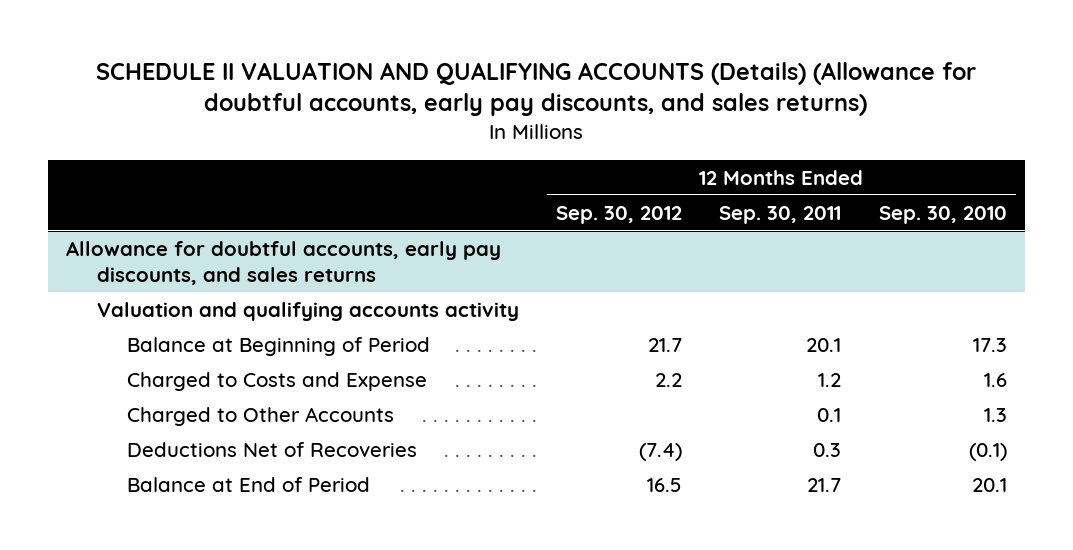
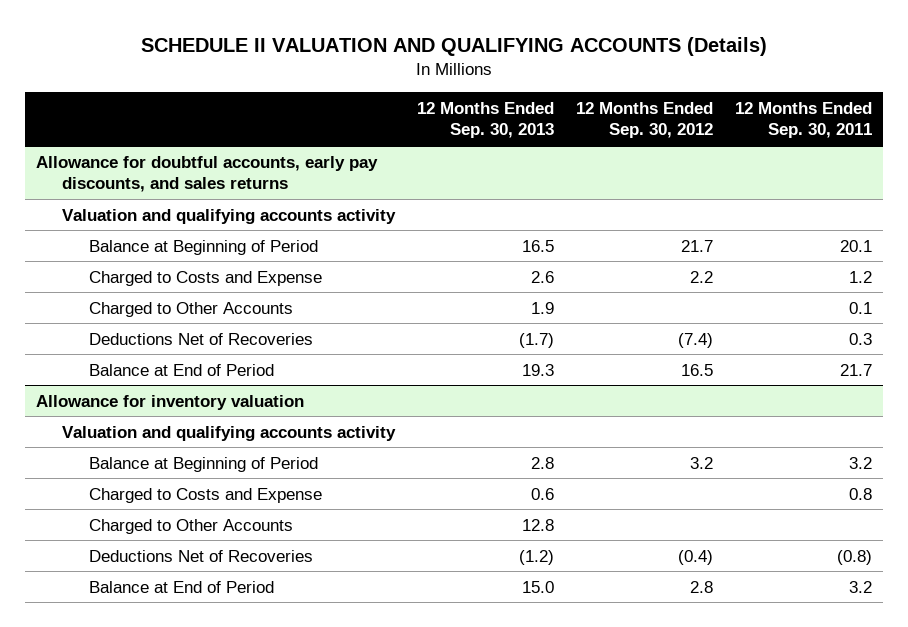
- SCHEDULE II VALUATION AND QUALIFYING ACCOUNTS (Details) (Allowance for doubtful accounts, early pay discounts, and sales returns)
+ SCHEDULE II VALUATION AND QUALIFYING ACCOUNTS (Details)
- | 12 Months Ended Sep. 30, 2012 | 12 Months Ended Sep. 30, 2011 | 12 Months Ended Sep. 30, 2010
+ | 12 Months Ended Sep. 30, 2013 | 12 Months Ended Sep. 30, 2012 | 12 Months Ended Sep. 30, 2011
+ Allowance for inventory valuation
+ Valuation and qualifying accounts activity
+ Balance at Beginning of Period | 2.8 | 3.2 | 3.2
+ Charged to Costs and Expense | 0.6 | | 0.8
+ Charged to Other Accounts | 12.8 | |
+ Deductions Net of Recoveries | (1.2) | (0.4) | (0.8)
+ Balance at End of Period | 15.0 | 2.8 | 3.2

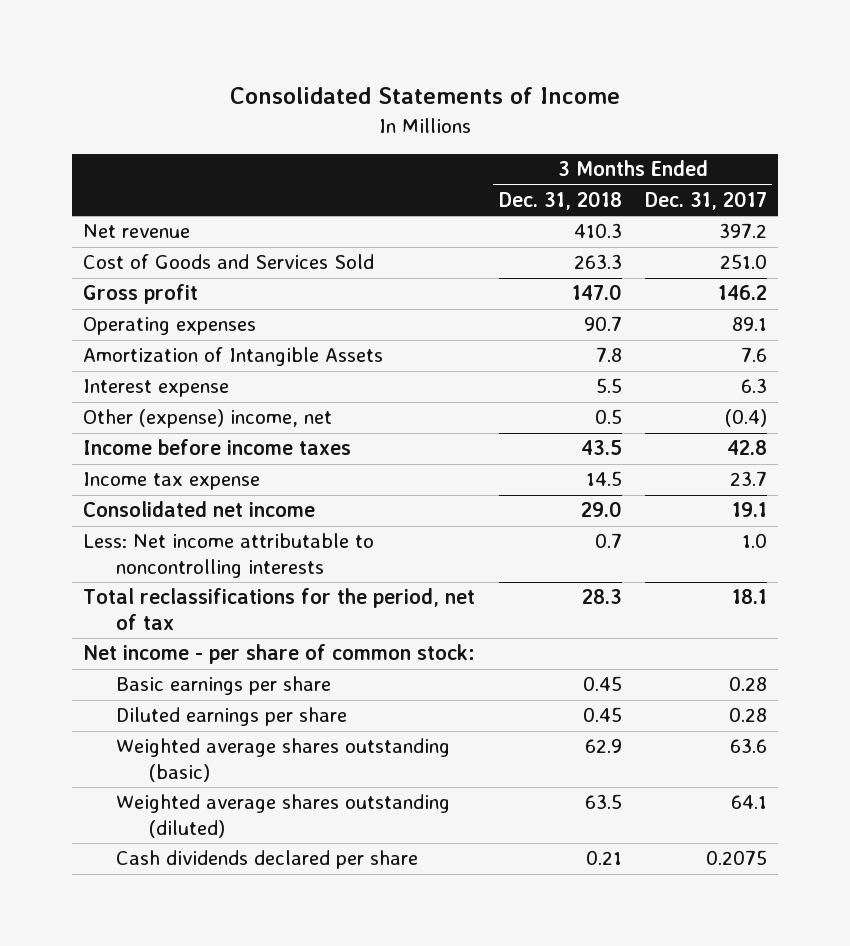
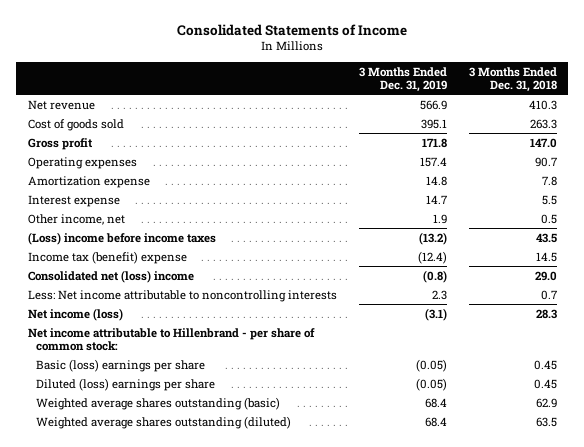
- | 3 Months Ended Dec. 31, 2018 | 3 Months Ended Dec. 31, 2017
+ | 3 Months Ended Dec. 31, 2019 | 3 Months Ended Dec. 31, 2018
- Cost of Goods and Services Sold | 263.3 | 251.0
+ Cost of goods sold | 395.1 | 263.3
- Amortization of Intangible Assets | 7.8 | 7.6
+ Amortization expense | 14.8 | 7.8
- Other (expense) income, net | 0.5 | (0.4)
- Income before income taxes | 43.5 | 42.8
- Income tax expense | 14.5 | 23.7
- Consolidated net income | 29.0 | 19.1
+ Other income, net | 1.9 | 0.5
+ (Loss) income before income taxes | (13.2) | 43.5
+ Income tax (benefit) expense | (12.4) | 14.5
+ Consolidated net (loss) income | (0.8) | 29.0
- Total reclassifications for the period, net of tax | 28.3 | 18.1
- Net income - per share of common stock:
- Basic earnings per share | 0.45 | 0.28
- Diluted earnings per share | 0.45 | 0.28
+ Net income (loss) | (3.1) | 28.3
+ Net income attributable to Hillenbrand - per share of common stock:
+ Basic (loss) earnings per share | (0.05) | 0.45
+ Diluted (loss) earnings per share | (0.05) | 0.45
- Cash dividends declared per share | 0.21 | 0.2075

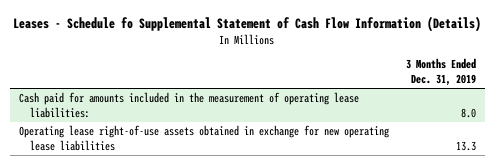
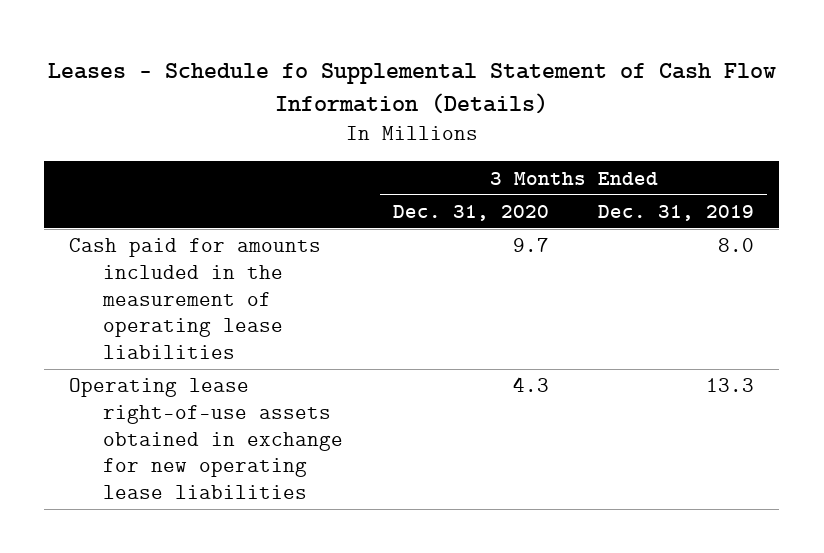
- | 3 Months Ended Dec. 31, 2019
+ | 3 Months Ended Dec. 31, 2020 | 3 Months Ended Dec. 31, 2019
- Cash paid for amounts included in the measurement of operating lease liabilities: | 8.0
+ Cash paid for amounts included in the measurement of operating lease liabilities | 9.7 | 8.0

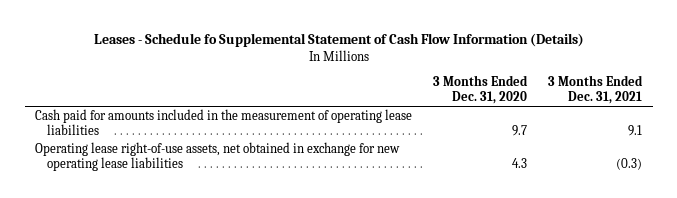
- | 3 Months Ended Dec. 31, 2020 | 3 Months Ended Dec. 31, 2019
+ | 3 Months Ended Dec. 31, 2020 | 3 Months Ended Dec. 31, 2021
- Operating lease right-of-use assets obtained in exchange for new operating lease liabilities | 4.3 | 13.3
+ Operating lease right-of-use assets, net obtained in exchange for new operating lease liabilities | 4.3 | (0.3)

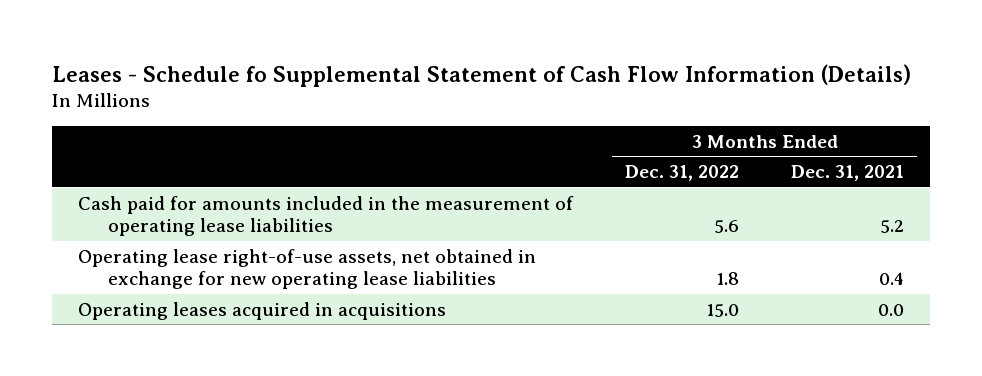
- | 3 Months Ended Dec. 31, 2020 | 3 Months Ended Dec. 31, 2021
+ | 3 Months Ended Dec. 31, 2022 | 3 Months Ended Dec. 31, 2021
- Cash paid for amounts included in the measurement of operating lease liabilities | 9.7 | 9.1
- Operating lease right-of-use assets, net obtained in exchange for new operating lease liabilities | 4.3 | (0.3)
+ Cash paid for amounts included in the measurement of operating lease liabilities | 5.6 | 5.2
+ Operating lease right-of-use assets, net obtained in exchange for new operating lease liabilities | 1.8 | 0.4
+ Operating leases acquired in acquisitions | 15.0 | 0.0

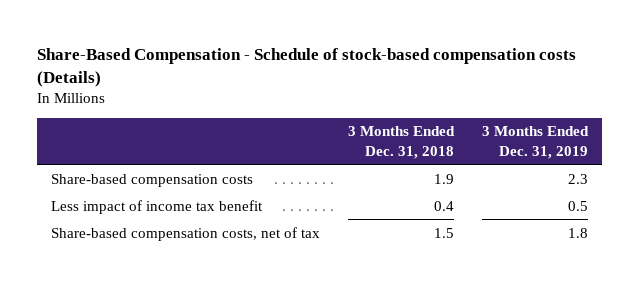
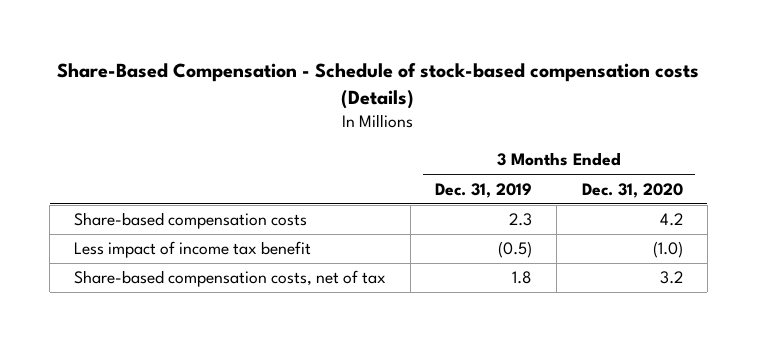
- | 3 Months Ended Dec. 31, 2018 | 3 Months Ended Dec. 31, 2019
+ | 3 Months Ended Dec. 31, 2019 | 3 Months Ended Dec. 31, 2020
- Less impact of income tax benefit | 0.4 | 0.5
+ Less impact of income tax benefit | (0.5) | (1.0)

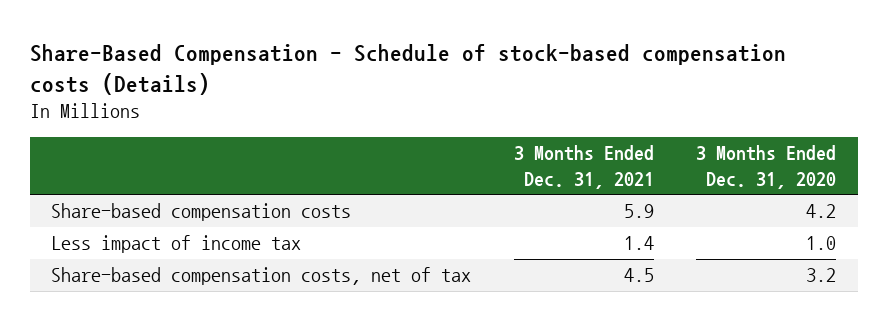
- | 3 Months Ended Dec. 31, 2019 | 3 Months Ended Dec. 31, 2020
+ | 3 Months Ended Dec. 31, 2021 | 3 Months Ended Dec. 31, 2020
- Less impact of income tax benefit | (0.5) | (1.0)
+ Less impact of income tax | 1.4 | 1.0

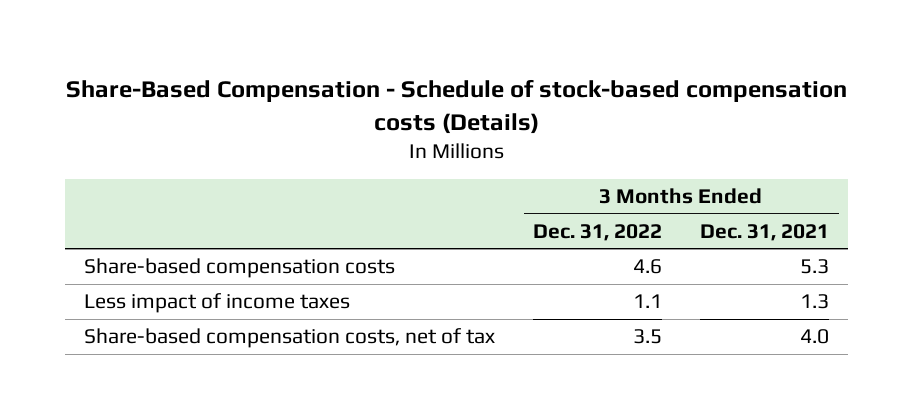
- | 3 Months Ended Dec. 31, 2021 | 3 Months Ended Dec. 31, 2020
+ | 3 Months Ended Dec. 31, 2022 | 3 Months Ended Dec. 31, 2021
- Share-based compensation costs | 5.9 | 4.2
- Less impact of income tax | 1.4 | 1.0
- Share-based compensation costs, net of tax | 4.5 | 3.2
+ Share-based compensation costs | 4.6 | 5.3
+ Less impact of income taxes | 1.1 | 1.3
+ Share-based compensation costs, net of tax | 3.5 | 4.0

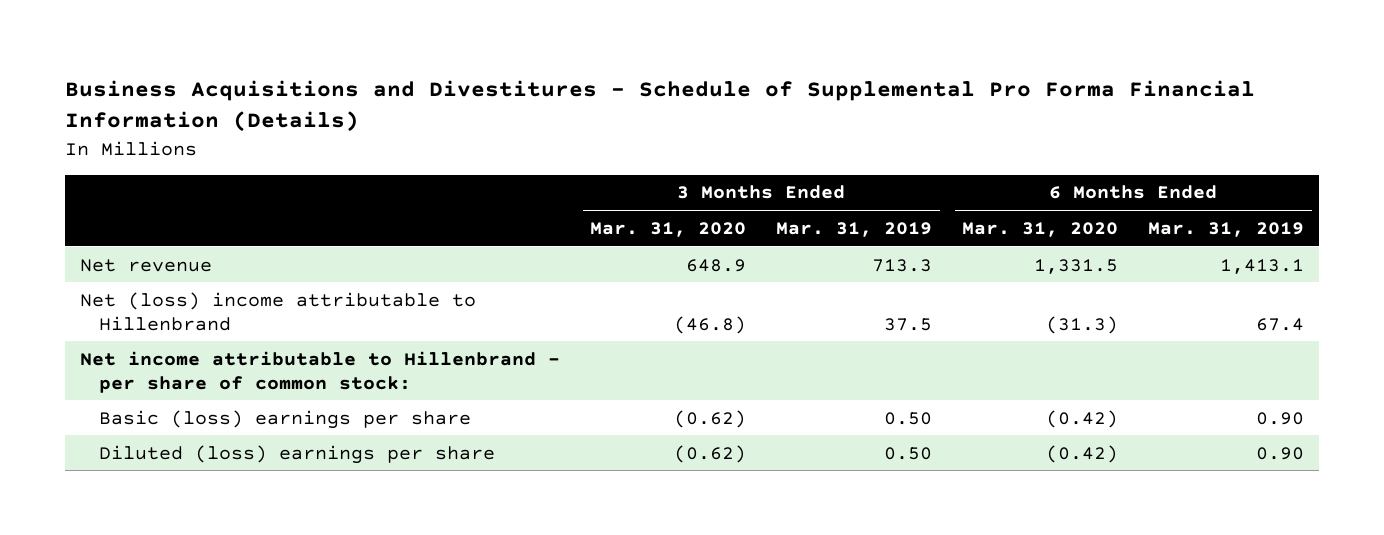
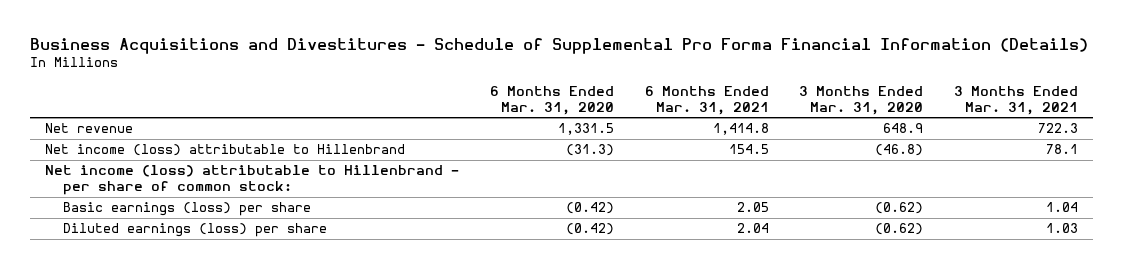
- | 3 Months Ended Mar. 31, 2020 | 3 Months Ended Mar. 31, 2019 | 6 Months Ended Mar. 31, 2020 | 6 Months Ended Mar. 31, 2019
+ | 6 Months Ended Mar. 31, 2020 | 6 Months Ended Mar. 31, 2021 | 3 Months Ended Mar. 31, 2020 | 3 Months Ended Mar. 31, 2021
- Net (loss) income attributable to Hillenbrand | (46.8) | 37.5 | (31.3) | 67.4
- Net income attributable to Hillenbrand - per share of common stock:
- Basic (loss) earnings per share | (0.62) | 0.50 | (0.42) | 0.90
- Diluted (loss) earnings per share | (0.62) | 0.50 | (0.42) | 0.90
+ Net income (loss) attributable to Hillenbrand | (31.3) | 154.5 | (46.8) | 78.1
+ Net income (loss) attributable to Hillenbrand - per share of common stock:
+ Basic earnings (loss) per share | (0.42) | 2.05 | (0.62) | 1.04
+ Diluted earnings (loss) per share | (0.42) | 2.04 | (0.62) | 1.03

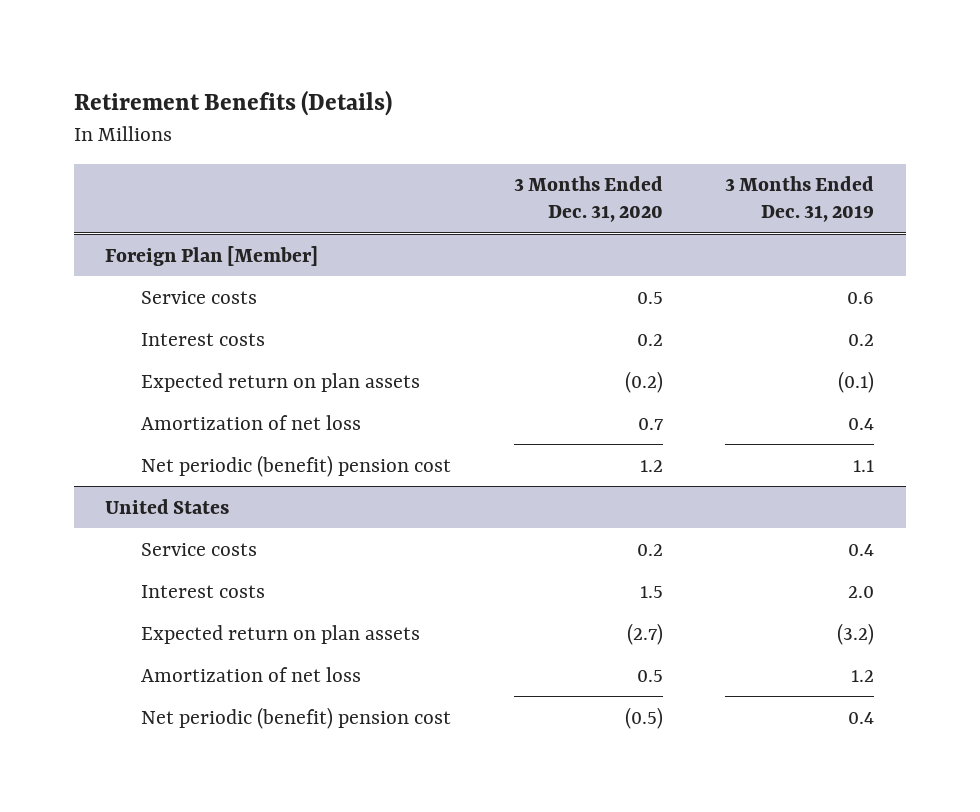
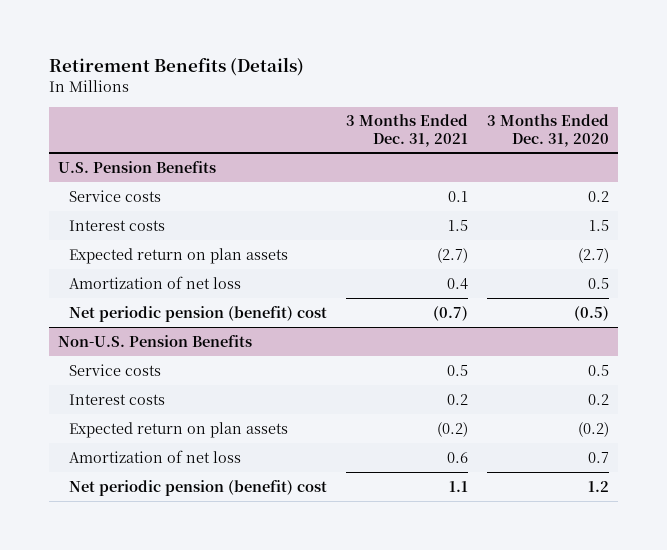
- | 3 Months Ended Dec. 31, 2020 | 3 Months Ended Dec. 31, 2019
+ | 3 Months Ended Dec. 31, 2021 | 3 Months Ended Dec. 31, 2020
- Foreign Plan [Member]
- Service costs | 0.5 | 0.6
- Interest costs | 0.2 | 0.2
- Expected return on plan assets | (0.2) | (0.1)
- Amortization of net loss | 0.7 | 0.4
- Net periodic (benefit) pension cost | 1.2 | 1.1
- United States
+ U.S. Pension Benefits
- Net periodic (benefit) pension cost | (0.5) | 0.4
+ Net periodic pension (benefit) cost | (0.7) | (0.5)
+ Non-U.S. Pension Benefits
+ Service costs | 0.5 | 0.5
+ Interest costs | 0.2 | 0.2
+ Expected return on plan assets | (0.2) | (0.2)
+ Amortization of net loss | 0.6 | 0.7
+ Net periodic pension (benefit) cost | 1.1 | 1.2

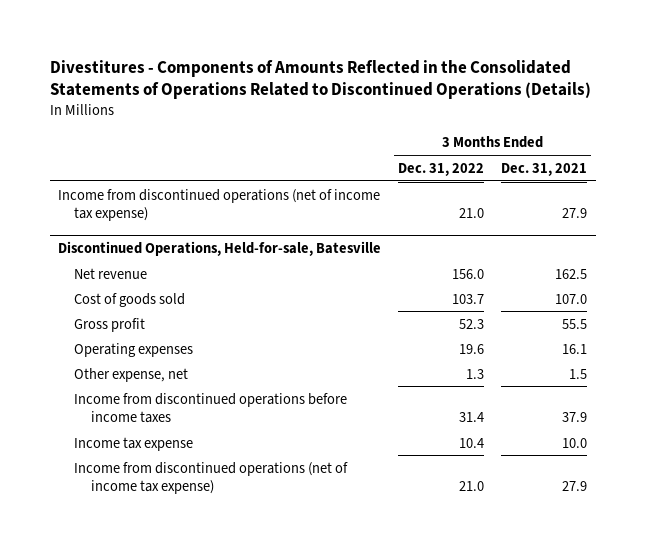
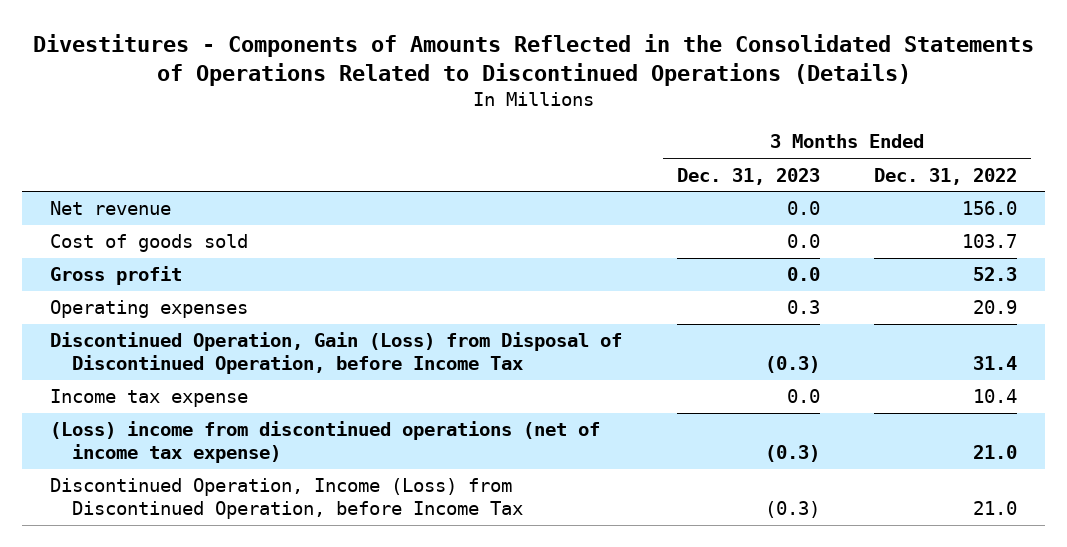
- | 3 Months Ended Dec. 31, 2022 | 3 Months Ended Dec. 31, 2021
+ | 3 Months Ended Dec. 31, 2023 | 3 Months Ended Dec. 31, 2022
- Income from discontinued operations (net of income tax expense) | 21.0 | 27.9
- Discontinued Operations, Held-for-sale, Batesville
- Operating expenses | 19.6 | 16.1
- Other expense, net | 1.3 | 1.5
- Income from discontinued operations before income taxes | 31.4 | 37.9
+ Operating expenses | 0.3 | 20.9
+ Discontinued Operation, Gain (Loss) from Disposal of Discontinued Operation, before Income Tax | (0.3) | 31.4
- Income from discontinued operations (net of income tax expense) | 21.0 | 27.9
+ (Loss) income from discontinued operations (net of income tax expense) | (0.3) | 21.0
+ Discontinued Operation, Income (Loss) from Discontinued Operation, before Income Tax | (0.3) | 21.0

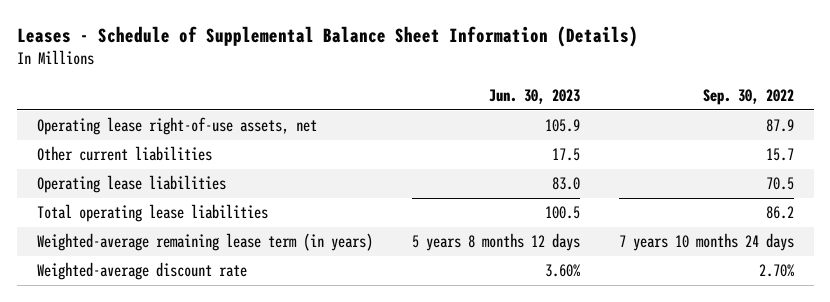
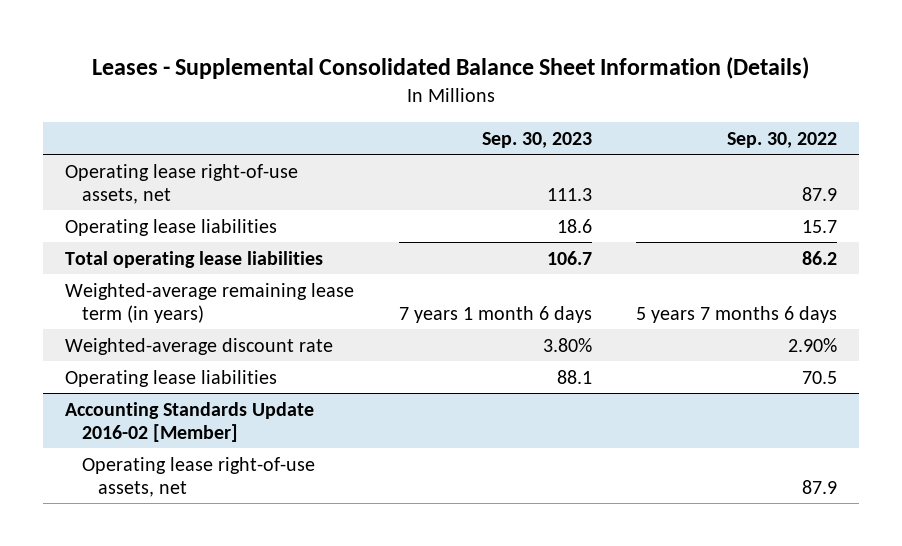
- Leases - Schedule of Supplemental Balance Sheet Information (Details)
+ Leases - Supplemental Consolidated Balance Sheet Information (Details)
- | Jun. 30, 2023 | Sep. 30, 2022
+ | Sep. 30, 2023 | Sep. 30, 2022
- Other current liabilities | 17.5 | 15.7
+ Operating lease liabilities | 18.6 | 15.7
- Weighted-average remaining lease term (in years) | 5 years 8 months 12 days | 7 years 10 months 24 days
- Weighted-average discount rate | 3.60% | 2.70%
+ Weighted-average remaining lease term (in years) | 7 years 1 month 6 days | 5 years 7 months 6 days
+ Weighted-average discount rate | 3.80% | 2.90%
moved down: Operating lease liabilities | 88.1 | 70.5
+ Accounting Standards Update 2016-02 [Member]
+ Operating lease right-of-use assets, net | | 87.9

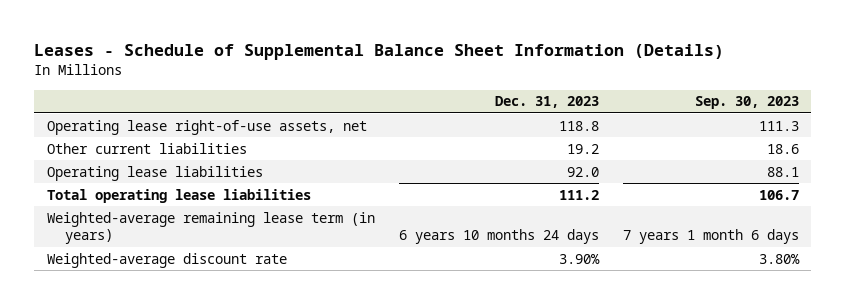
- Leases - Supplemental Consolidated Balance Sheet Information (Details)
+ Leases - Schedule of Supplemental Balance Sheet Information (Details)
- | Sep. 30, 2023 | Sep. 30, 2022
+ | Dec. 31, 2023 | Sep. 30, 2023
- Operating lease liabilities | 18.6 | 15.7
+ Other current liabilities | 19.2 | 18.6
moved up: Operating lease liabilities | 92.0 | 88.1
- Accounting Standards Update 2016-02 [Member]
- Operating lease right-of-use assets, net | | 87.9

